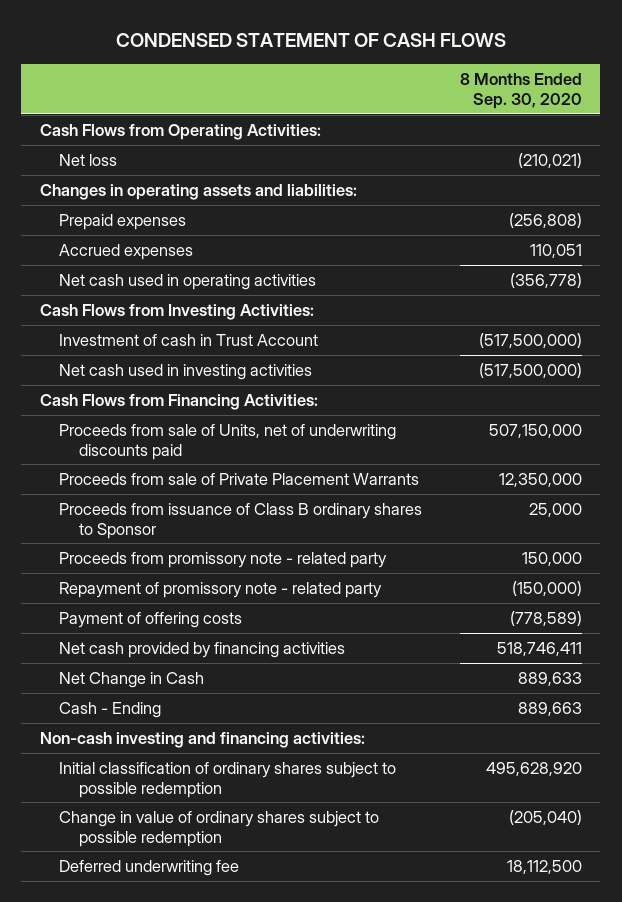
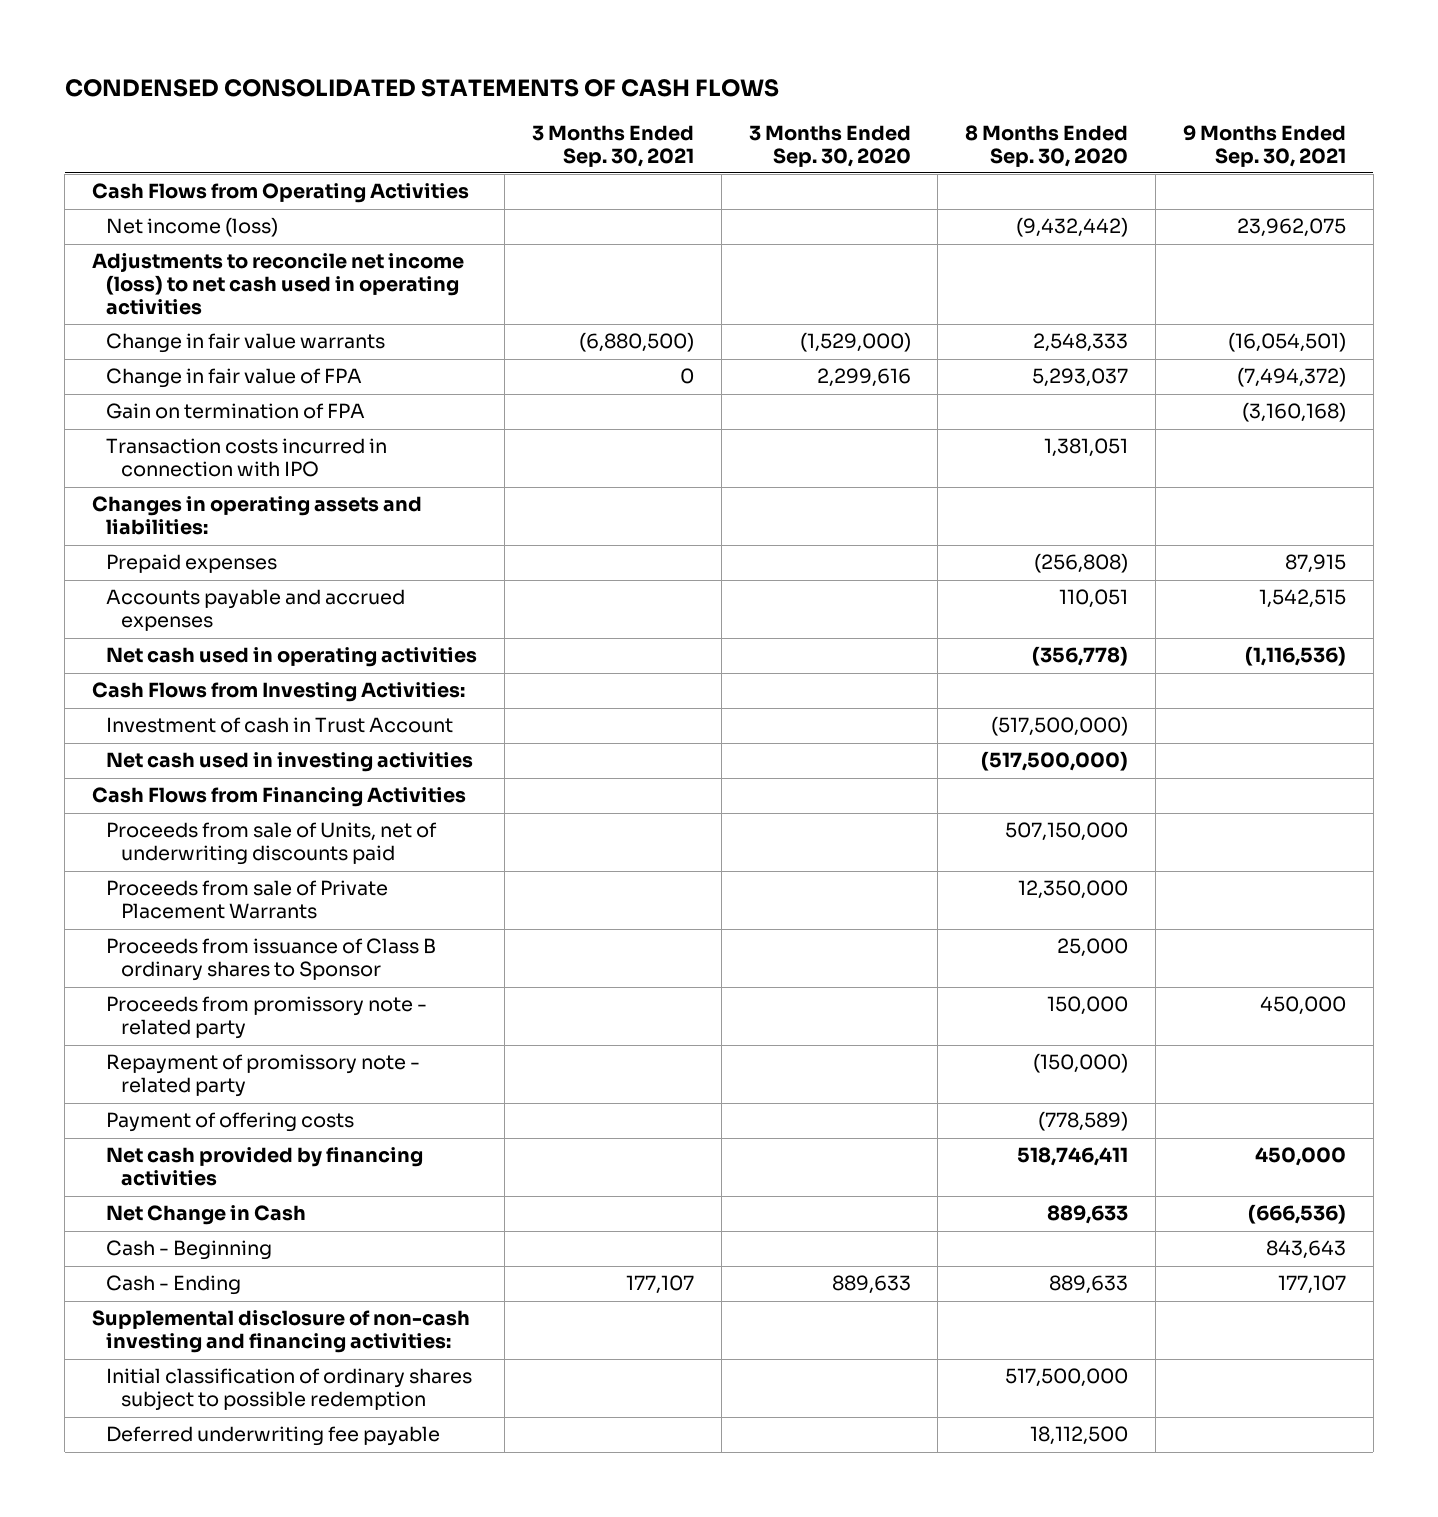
- CONDENSED STATEMENT OF CASH FLOWS
+ CONDENSED CONSOLIDATED STATEMENTS OF CASH FLOWS
- | 8 Months Ended Sep. 30, 2020
+ | 3 Months Ended Sep. 30, 2021 | 3 Months Ended Sep. 30, 2020 | 8 Months Ended Sep. 30, 2020 | 9 Months Ended Sep. 30, 2021
- Cash Flows from Operating Activities:
- Net loss | (210,021)
+ Cash Flows from Operating Activities
+ Net income (loss) | | | (9,432,442) | 23,962,075
+ Adjustments to reconcile net income (loss) to net cash used in operating activities
+ Change in fair value warrants | (6,880,500) | (1,529,000) | 2,548,333 | (16,054,501)
+ Change in fair value of FPA | 0 | 2,299,616 | 5,293,037 | (7,494,372)
+ Gain on termination of FPA | | | | (3,160,168)
+ Transaction costs incurred in connection with IPO | | | 1,381,051 |
- Accrued expenses | 110,051
+ Accounts payable and accrued expenses | | | 110,051 | 1,542,515
- Cash Flows from Financing Activities:
+ Cash Flows from Financing Activities
- Cash - Ending | 889,663
- Non-cash investing and financing activities:
- Initial classification of ordinary shares subject to possible redemption | 495,628,920
- Change in value of ordinary shares subject to possible redemption | (205,040)
- Deferred underwriting fee | 18,112,500
+ Cash - Beginning | | | | 843,643
+ Cash - Ending | 177,107 | 889,633 | 889,633 | 177,107
+ Supplemental disclosure of non-cash investing and financing activities:
+ Initial classification of ordinary shares subject to possible redemption | | | 517,500,000 |
+ Deferred underwriting fee payable | | | 18,112,500 |

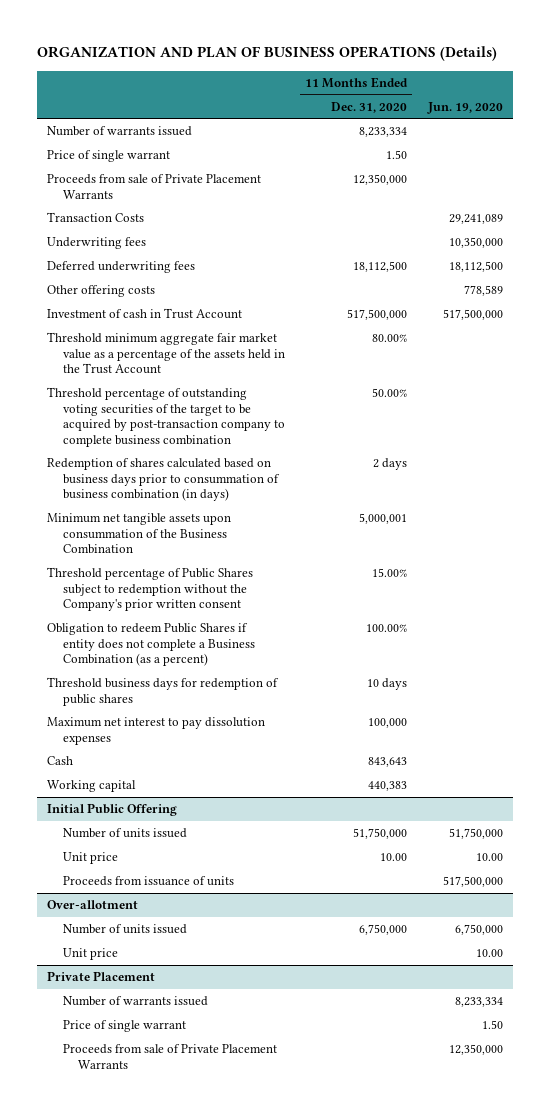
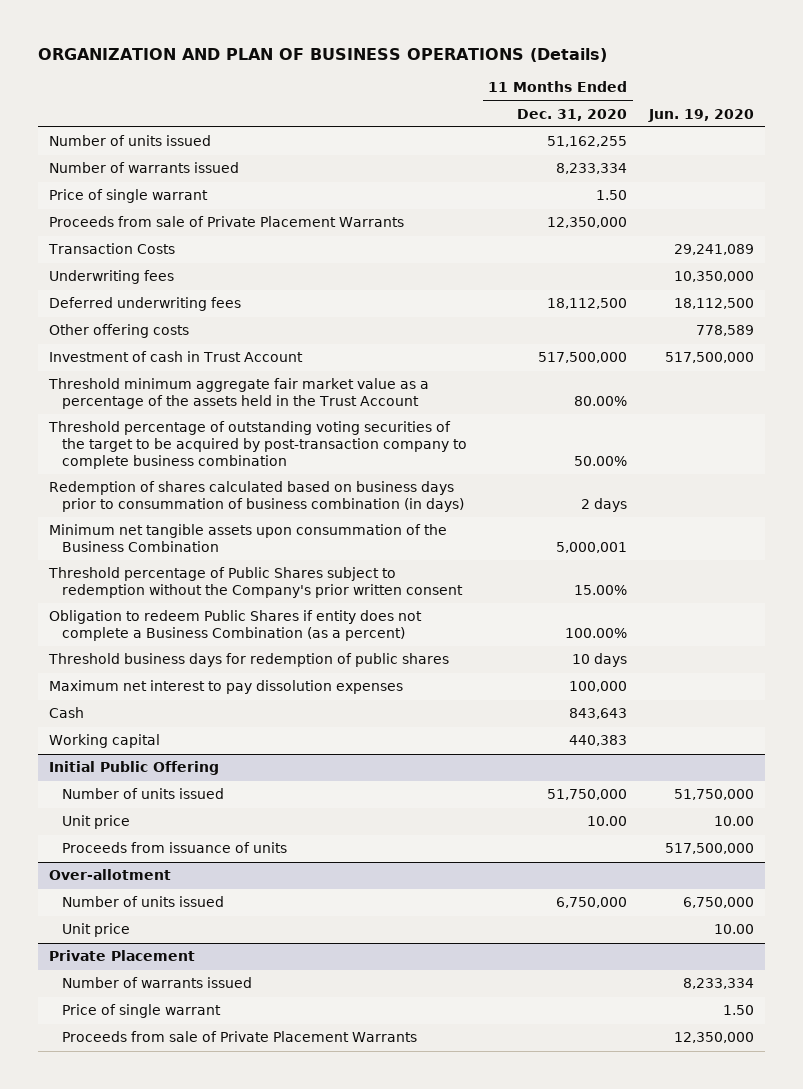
+ Number of units issued | 51,162,255 |

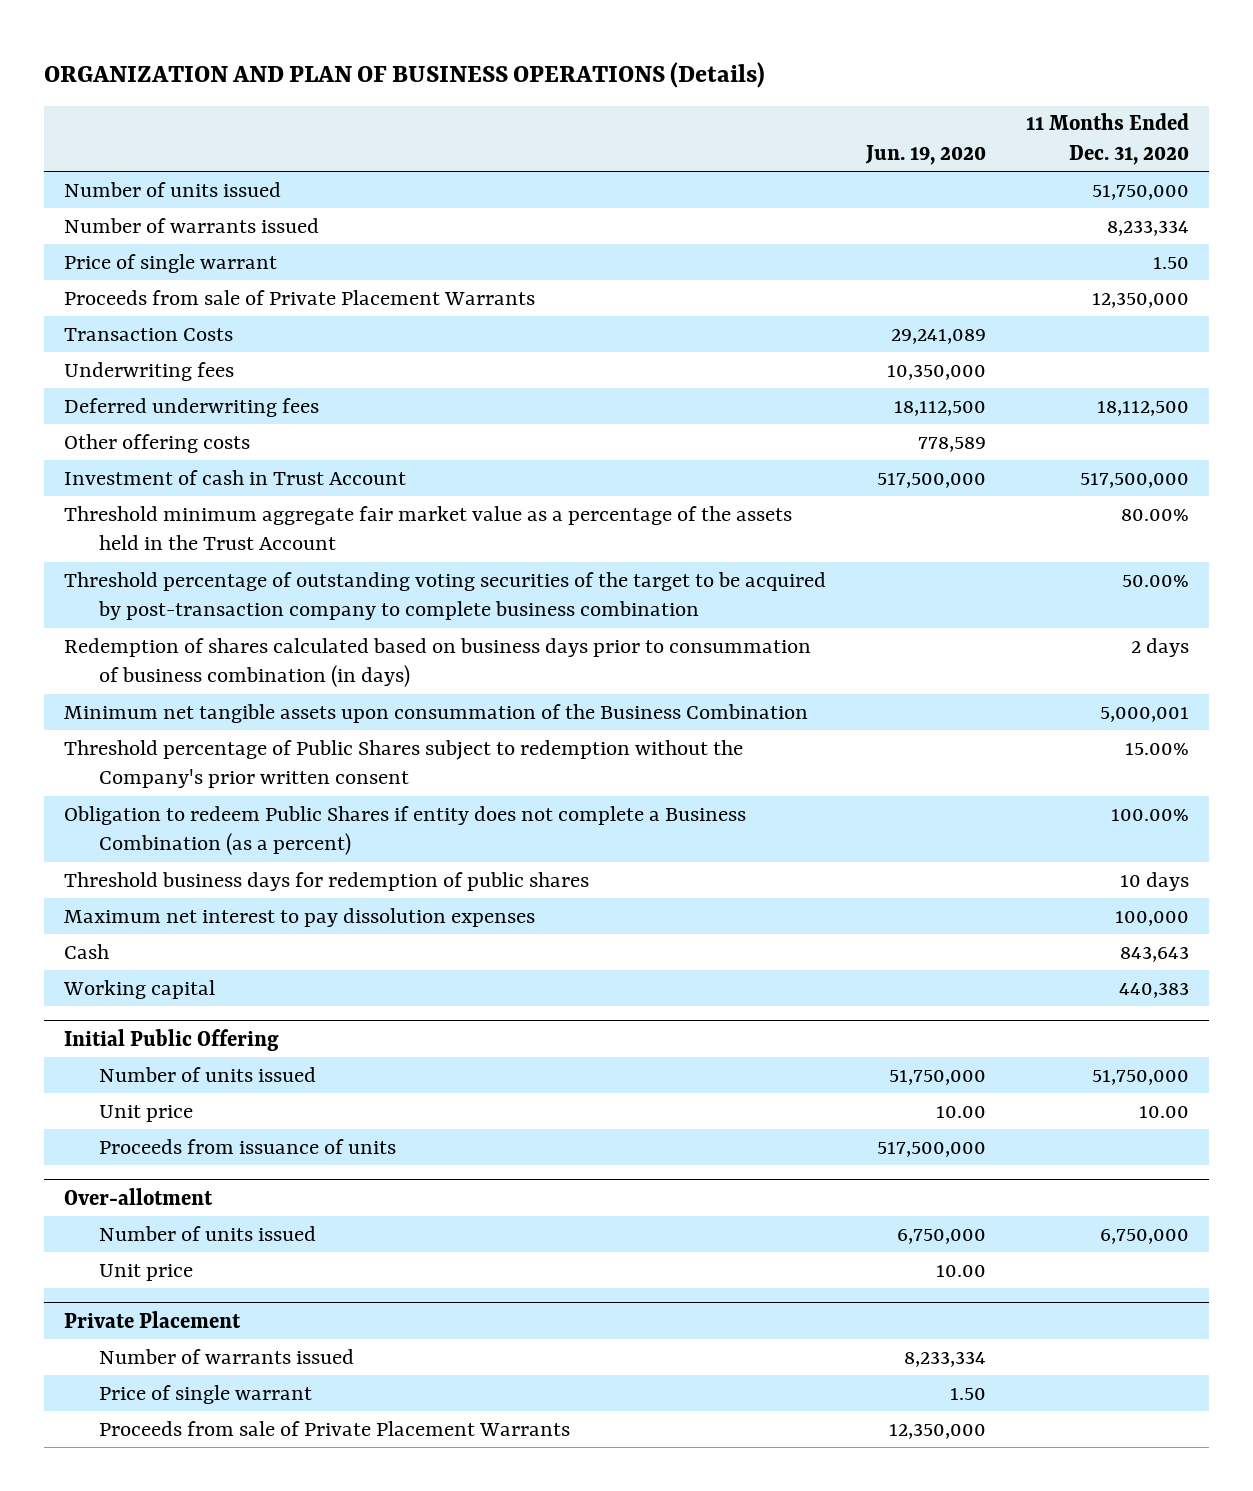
- | 11 Months Ended Dec. 31, 2020 | Jun. 19, 2020
+ | Jun. 19, 2020 | 11 Months Ended Dec. 31, 2020
- Number of units issued | 51,162,255 |
+ Number of units issued | | 51,750,000

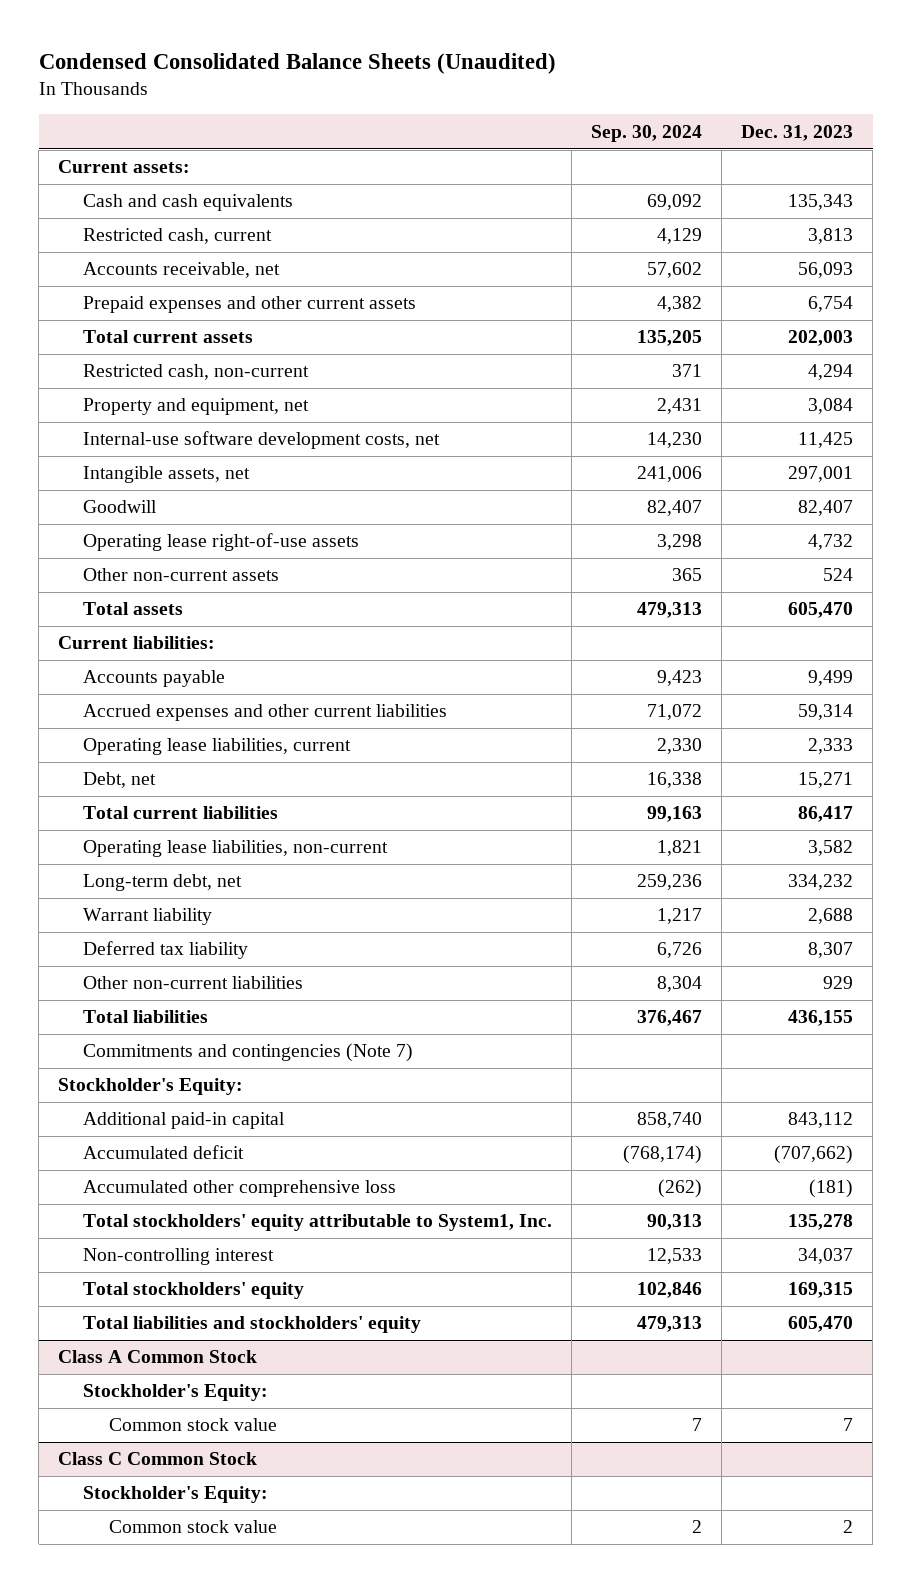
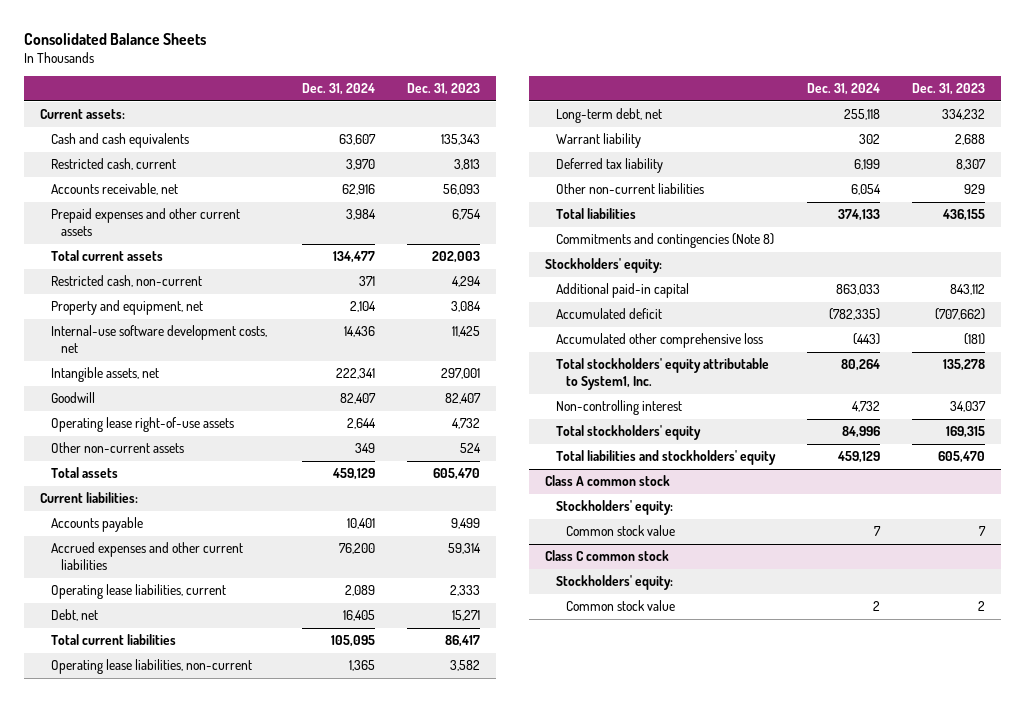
- Condensed Consolidated Balance Sheets (Unaudited)
+ Consolidated Balance Sheets
- | Sep. 30, 2024 | Dec. 31, 2023
+ | Dec. 31, 2024 | Dec. 31, 2023
- Commitments and contingencies (Note 7)
- Stockholder's Equity:
+ Commitments and contingencies (Note 8)
+ Stockholders' equity:
- Class A Common Stock
- Stockholder's Equity:
+ Class A common stock
+ Stockholders' equity:
- Class C Common Stock
- Stockholder's Equity:
+ Class C common stock
+ Stockholders' equity:

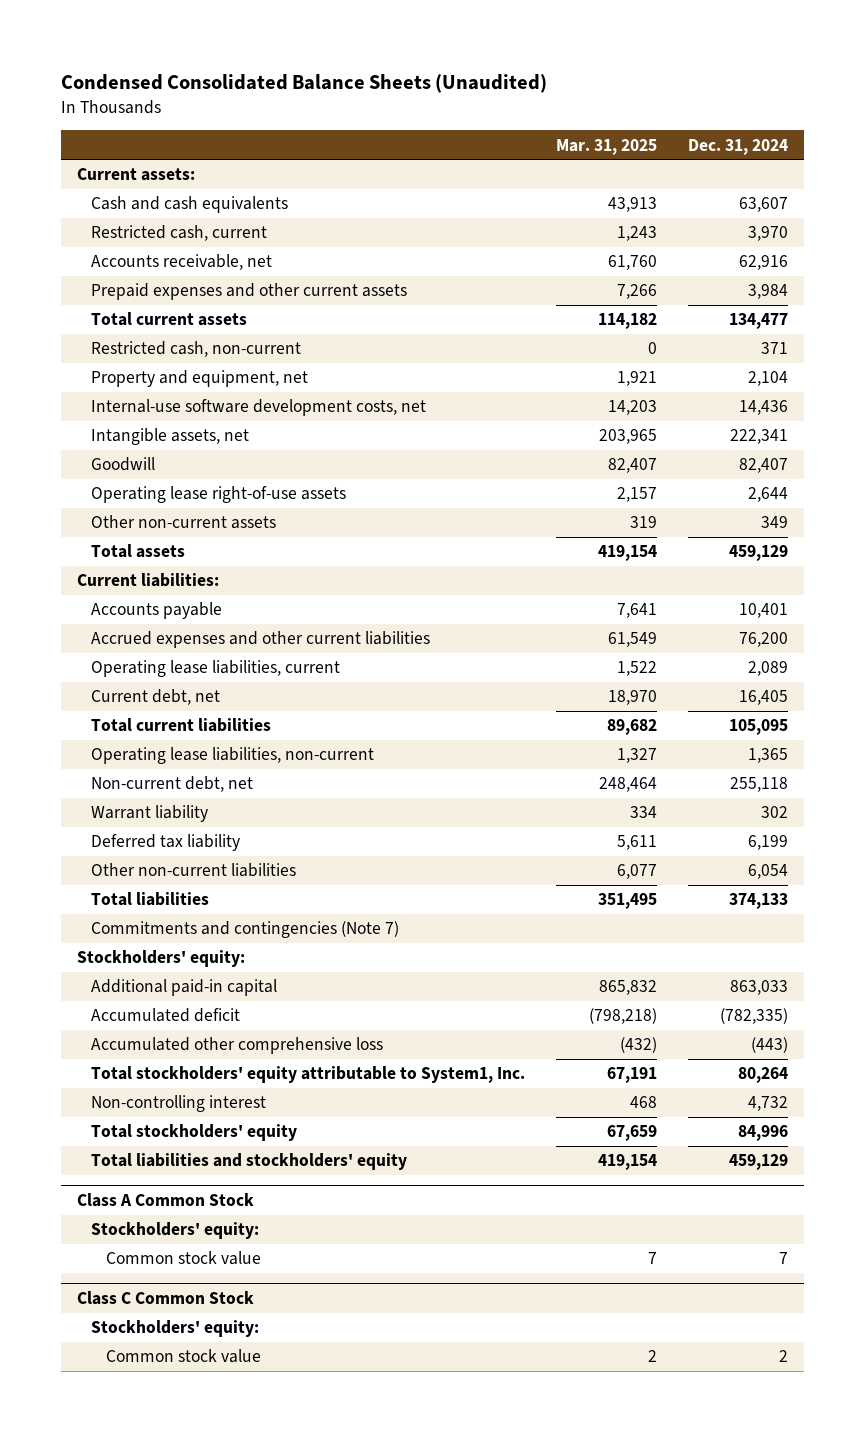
- Consolidated Balance Sheets
+ Condensed Consolidated Balance Sheets (Unaudited)
- | Dec. 31, 2024 | Dec. 31, 2023
+ | Mar. 31, 2025 | Dec. 31, 2024
- Debt, net | 16,405 | 15,271
+ Current debt, net | 18,970 | 16,405
- Long-term debt, net | 255,118 | 334,232
+ Non-current debt, net | 248,464 | 255,118
- Commitments and contingencies (Note 8)
+ Commitments and contingencies (Note 7)
- Class A common stock
+ Class A Common Stock
- Class C common stock
+ Class C Common Stock

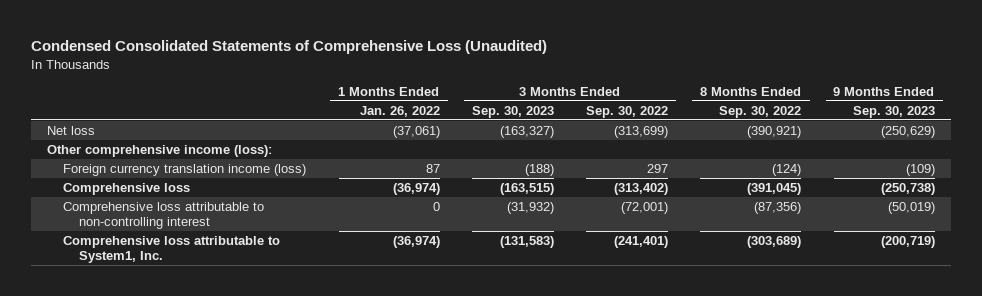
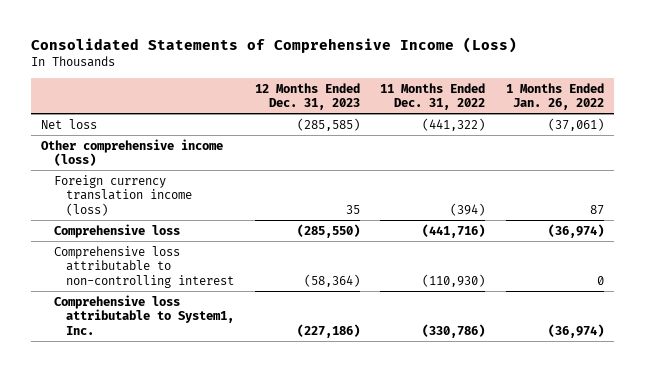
- Condensed Consolidated Statements of Comprehensive Loss (Unaudited)
+ Consolidated Statements of Comprehensive Income (Loss)
- | 1 Months Ended Jan. 26, 2022 | 3 Months Ended Sep. 30, 2023 | 3 Months Ended Sep. 30, 2022 | 8 Months Ended Sep. 30, 2022 | 9 Months Ended Sep. 30, 2023
+ | 12 Months Ended Dec. 31, 2023 | 11 Months Ended Dec. 31, 2022 | 1 Months Ended Jan. 26, 2022
- Other comprehensive income (loss):
+ Other comprehensive income (loss)

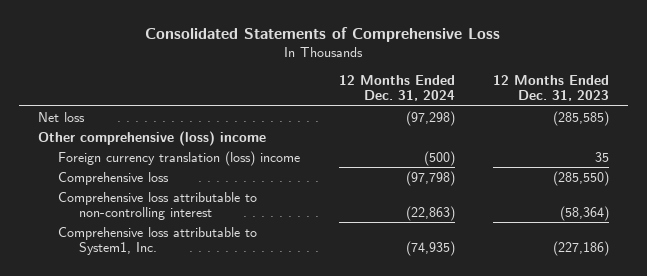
- Consolidated Statements of Comprehensive Income (Loss)
+ Consolidated Statements of Comprehensive Loss
- | 12 Months Ended Dec. 31, 2023 | 11 Months Ended Dec. 31, 2022 | 1 Months Ended Jan. 26, 2022
+ | 12 Months Ended Dec. 31, 2024 | 12 Months Ended Dec. 31, 2023
- Other comprehensive income (loss)
- Foreign currency translation income (loss) | 35 | (394) | 87
+ Other comprehensive (loss) income
+ Foreign currency translation (loss) income | (500) | 35

